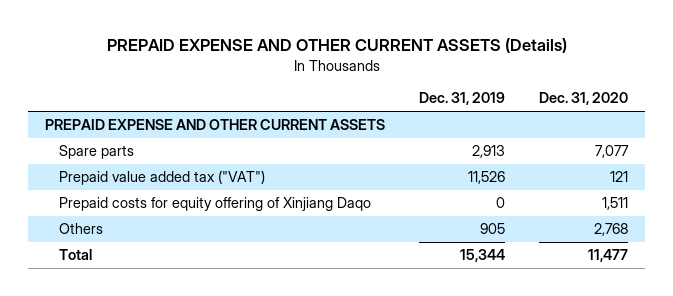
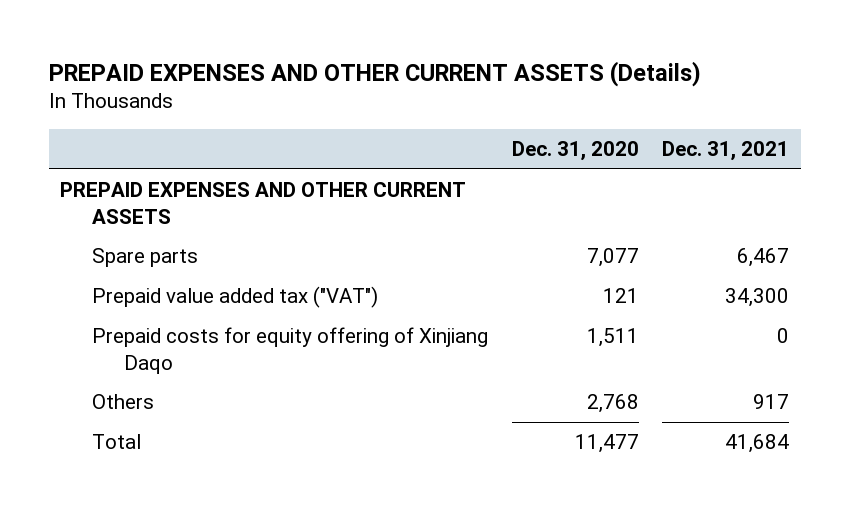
- PREPAID EXPENSE AND OTHER CURRENT ASSETS (Details)
+ PREPAID EXPENSES AND OTHER CURRENT ASSETS (Details)
- | Dec. 31, 2019 | Dec. 31, 2020
+ | Dec. 31, 2020 | Dec. 31, 2021
- PREPAID EXPENSE AND OTHER CURRENT ASSETS
+ PREPAID EXPENSES AND OTHER CURRENT ASSETS

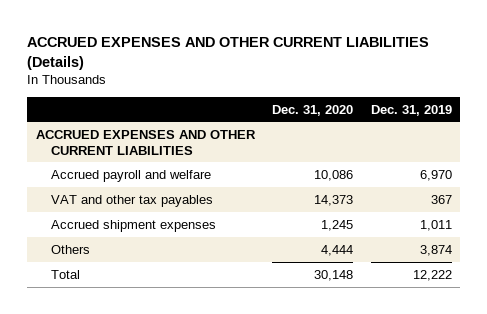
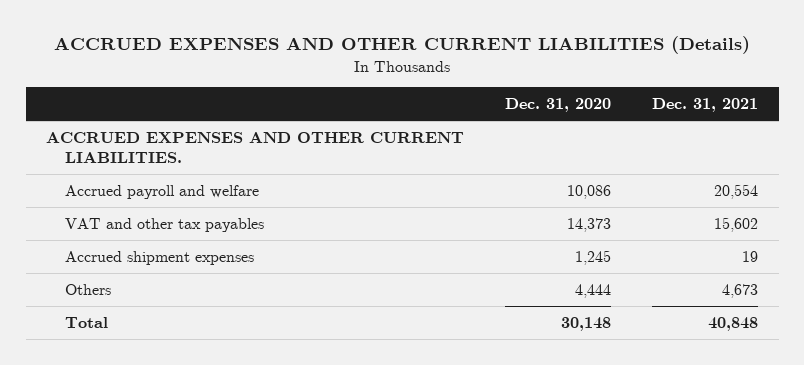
- | Dec. 31, 2020 | Dec. 31, 2019
+ | Dec. 31, 2020 | Dec. 31, 2021
- ACCRUED EXPENSES AND OTHER CURRENT LIABILITIES
+ ACCRUED EXPENSES AND OTHER CURRENT LIABILITIES.

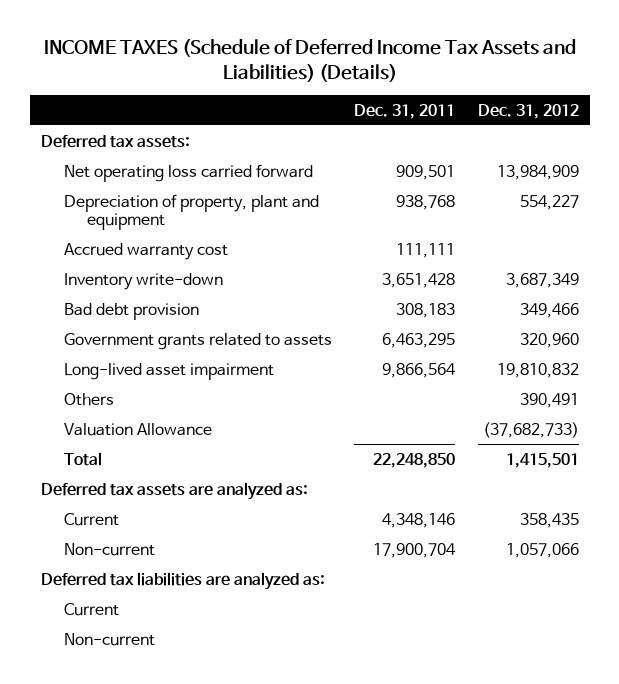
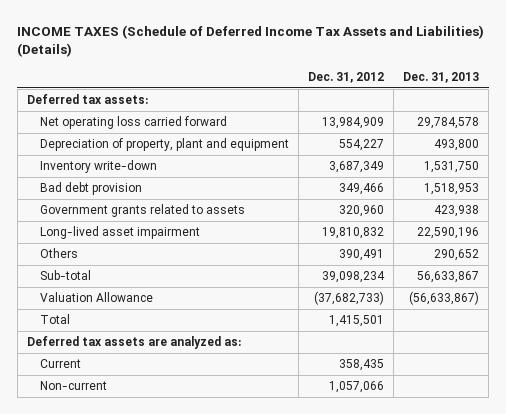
- | Dec. 31, 2011 | Dec. 31, 2012
+ | Dec. 31, 2012 | Dec. 31, 2013
- Accrued warranty cost | 111,111 |
+ Sub-total | 39,098,234 | 56,633,867
- Deferred tax liabilities are analyzed as:
- Current
- Non-current

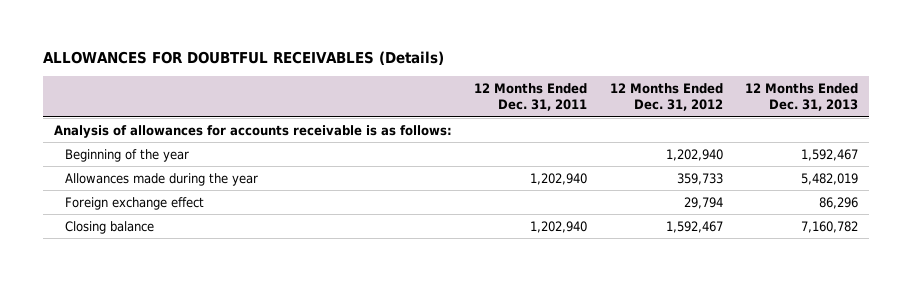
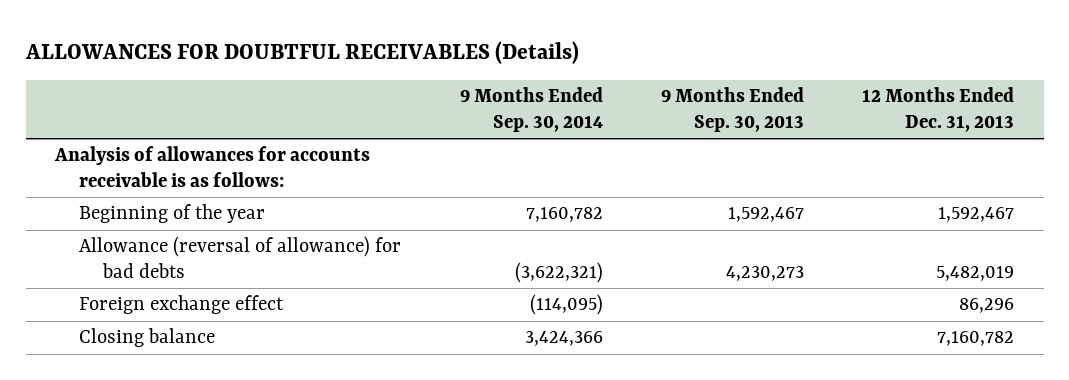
- | 12 Months Ended Dec. 31, 2011 | 12 Months Ended Dec. 31, 2012 | 12 Months Ended Dec. 31, 2013
+ | 9 Months Ended Sep. 30, 2014 | 9 Months Ended Sep. 30, 2013 | 12 Months Ended Dec. 31, 2013
- Allowances made during the year | 1,202,940 | 359,733 | 5,482,019
+ Allowance (reversal of allowance) for bad debts | (3,622,321) | 4,230,273 | 5,482,019

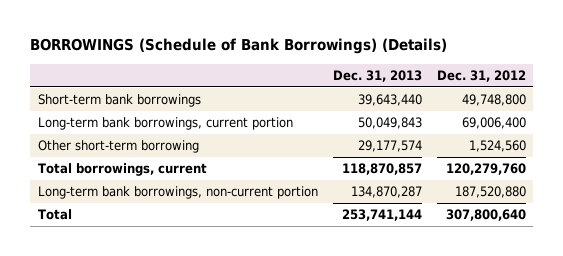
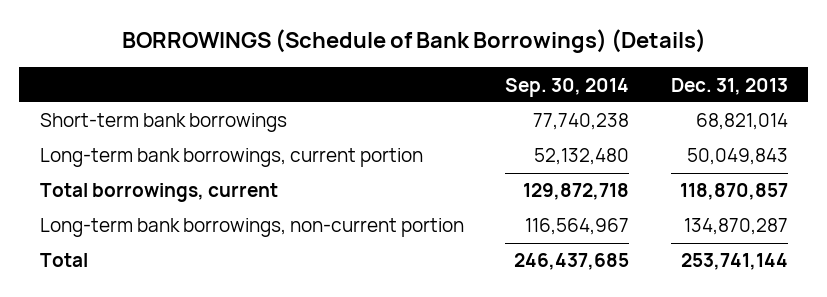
- | Dec. 31, 2013 | Dec. 31, 2012
+ | Sep. 30, 2014 | Dec. 31, 2013
- Short-term bank borrowings | 39,643,440 | 49,748,800
+ Short-term bank borrowings | 77,740,238 | 68,821,014
- Other short-term borrowing | 29,177,574 | 1,524,560

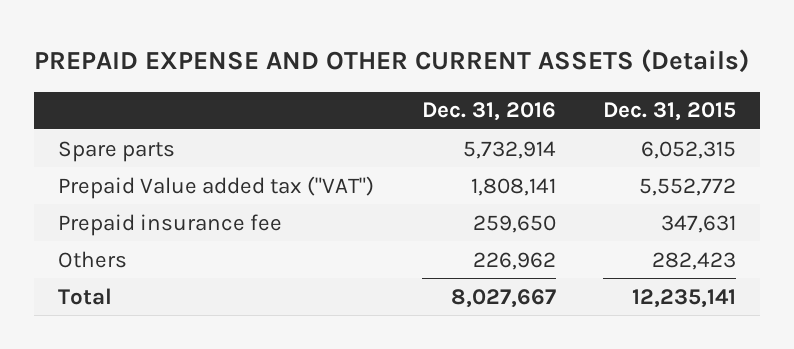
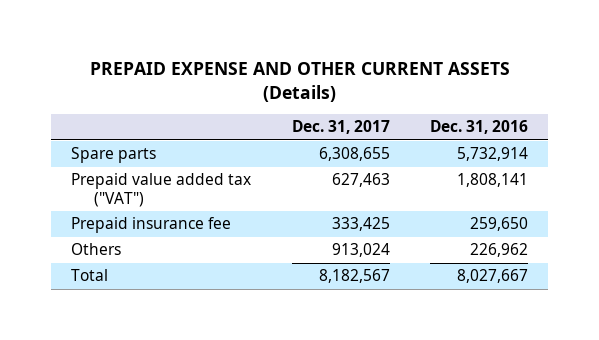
- | Dec. 31, 2016 | Dec. 31, 2015
+ | Dec. 31, 2017 | Dec. 31, 2016
- Prepaid Value added tax ("VAT") | 1,808,141 | 5,552,772
+ Prepaid value added tax ("VAT") | 627,463 | 1,808,141

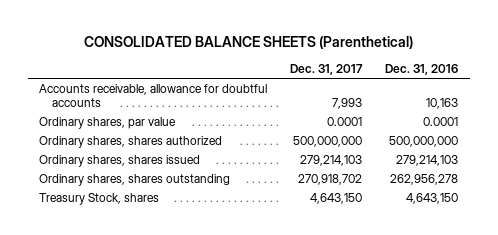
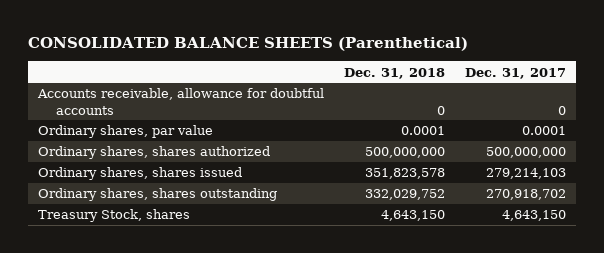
- | Dec. 31, 2017 | Dec. 31, 2016
+ | Dec. 31, 2018 | Dec. 31, 2017
- Accounts receivable, allowance for doubtful accounts | 7,993 | 10,163
+ Accounts receivable, allowance for doubtful accounts | 0 | 0

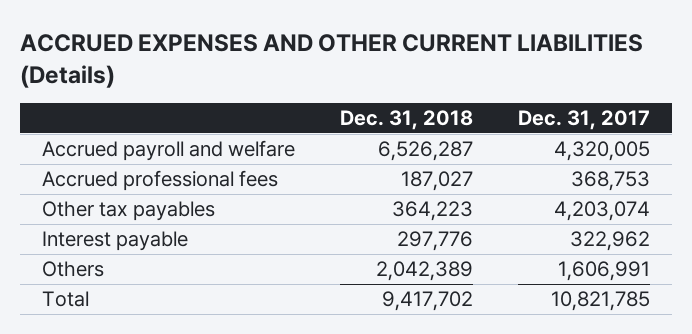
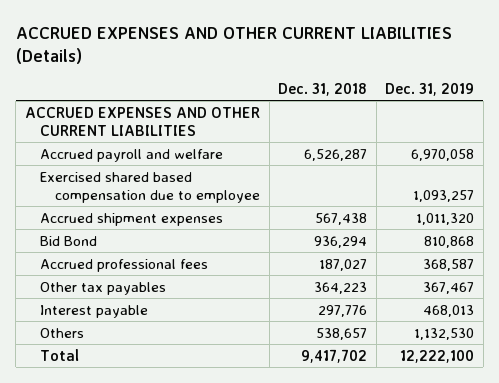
- | Dec. 31, 2018 | Dec. 31, 2017
+ | Dec. 31, 2018 | Dec. 31, 2019
+ ACCRUED EXPENSES AND OTHER CURRENT LIABILITIES
+ Exercised shared based compensation due to employee | | 1,093,257
+ Accrued shipment expenses | 567,438 | 1,011,320
+ Bid Bond | 936,294 | 810,868
- Others | 2,042,389 | 1,606,991
+ Others | 538,657 | 1,132,530

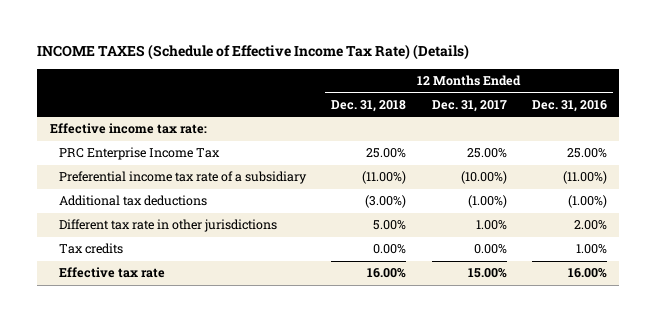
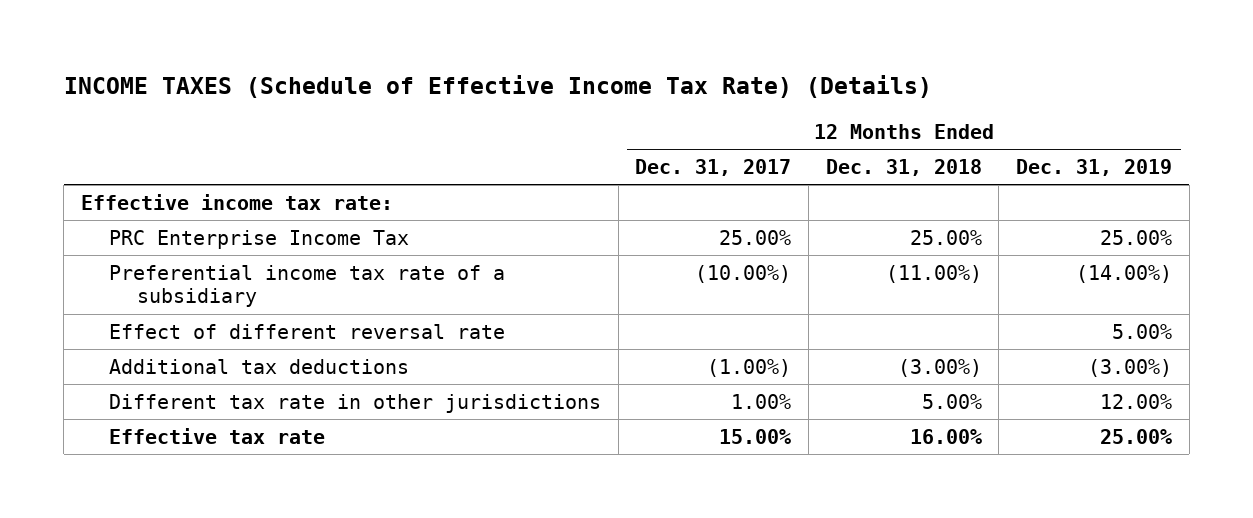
- | 12 Months Ended Dec. 31, 2018 | 12 Months Ended Dec. 31, 2017 | 12 Months Ended Dec. 31, 2016
+ | 12 Months Ended Dec. 31, 2017 | 12 Months Ended Dec. 31, 2018 | 12 Months Ended Dec. 31, 2019
+ Effect of different reversal rate | | | 5.00%
- Tax credits | 0.00% | 0.00% | 1.00%

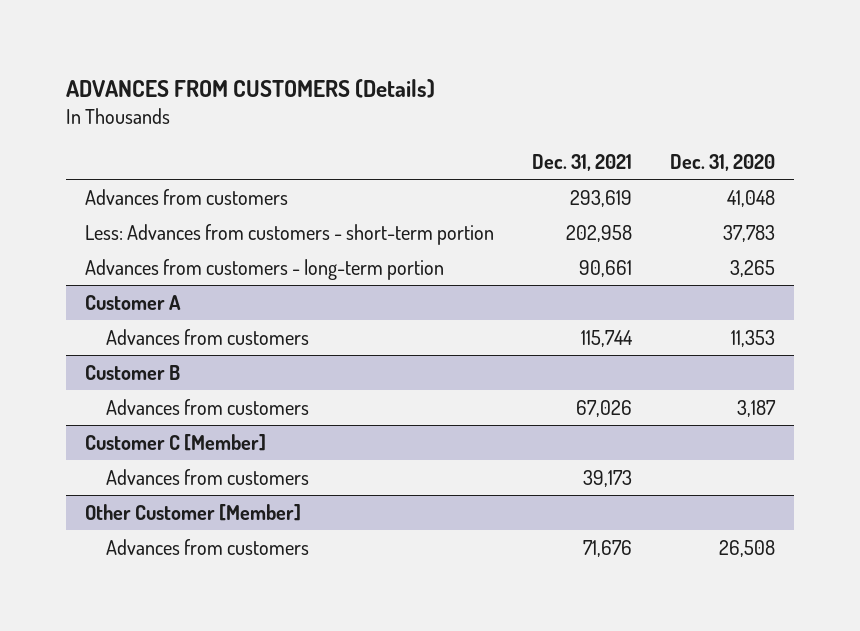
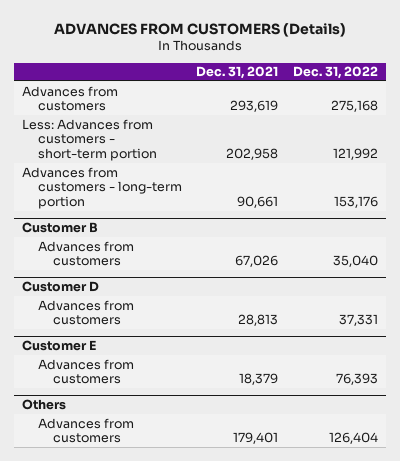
- | Dec. 31, 2021 | Dec. 31, 2020
+ | Dec. 31, 2021 | Dec. 31, 2022
- Customer A
- Advances from customers | 115,744 | 11,353
- Customer C [Member]
- Advances from customers | 39,173 |
- Other Customer [Member]
- Advances from customers | 71,676 | 26,508
+ Customer D
+ Advances from customers | 28,813 | 37,331
+ Customer E
+ Advances from customers | 18,379 | 76,393
+ Others
+ Advances from customers | 179,401 | 126,404

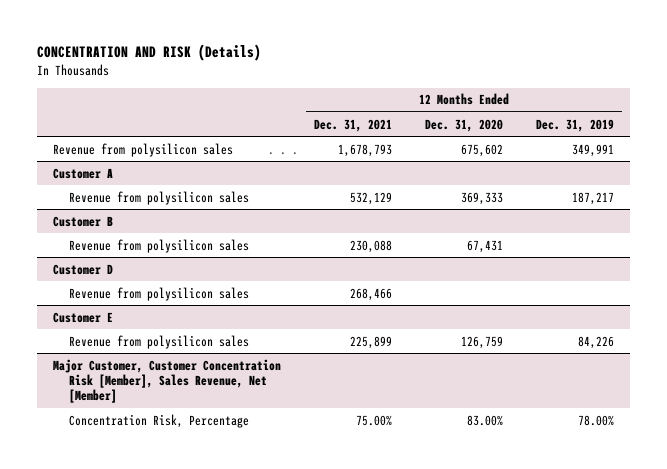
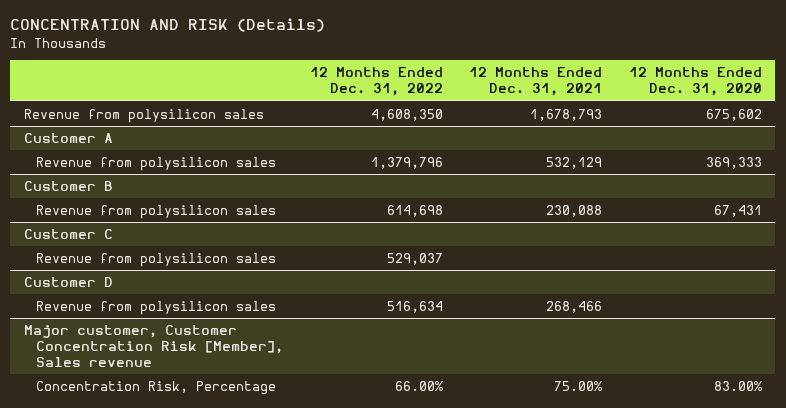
- | 12 Months Ended Dec. 31, 2021 | 12 Months Ended Dec. 31, 2020 | 12 Months Ended Dec. 31, 2019
+ | 12 Months Ended Dec. 31, 2022 | 12 Months Ended Dec. 31, 2021 | 12 Months Ended Dec. 31, 2020
+ Customer C
+ Revenue from polysilicon sales | 529,037 | |
- Customer E
- Revenue from polysilicon sales | 225,899 | 126,759 | 84,226
- Major Customer, Customer Concentration Risk [Member], Sales Revenue, Net [Member]
+ Major customer, Customer Concentration Risk [Member], Sales revenue

